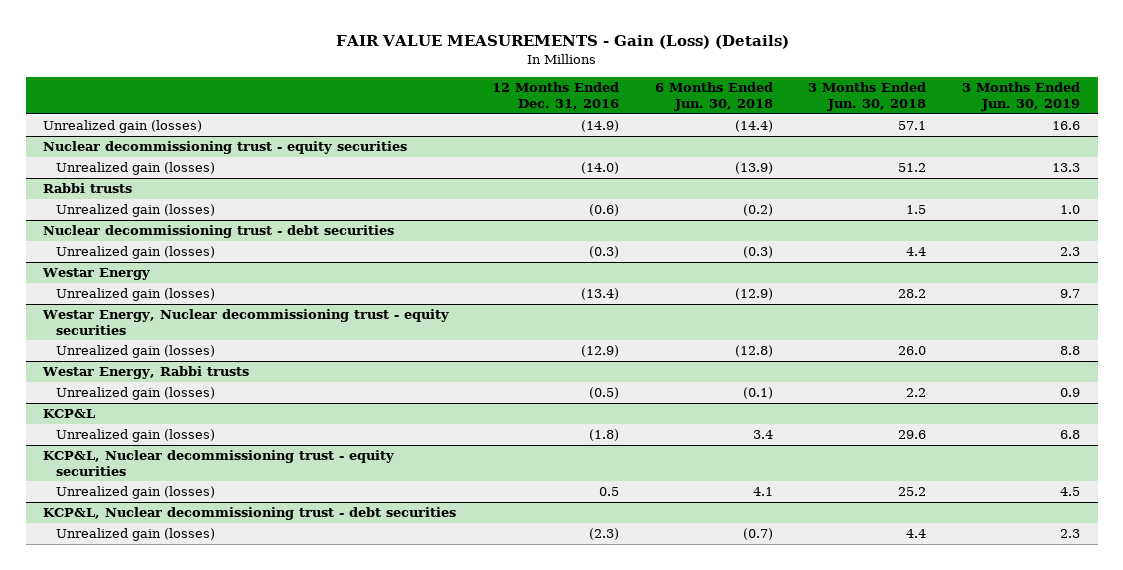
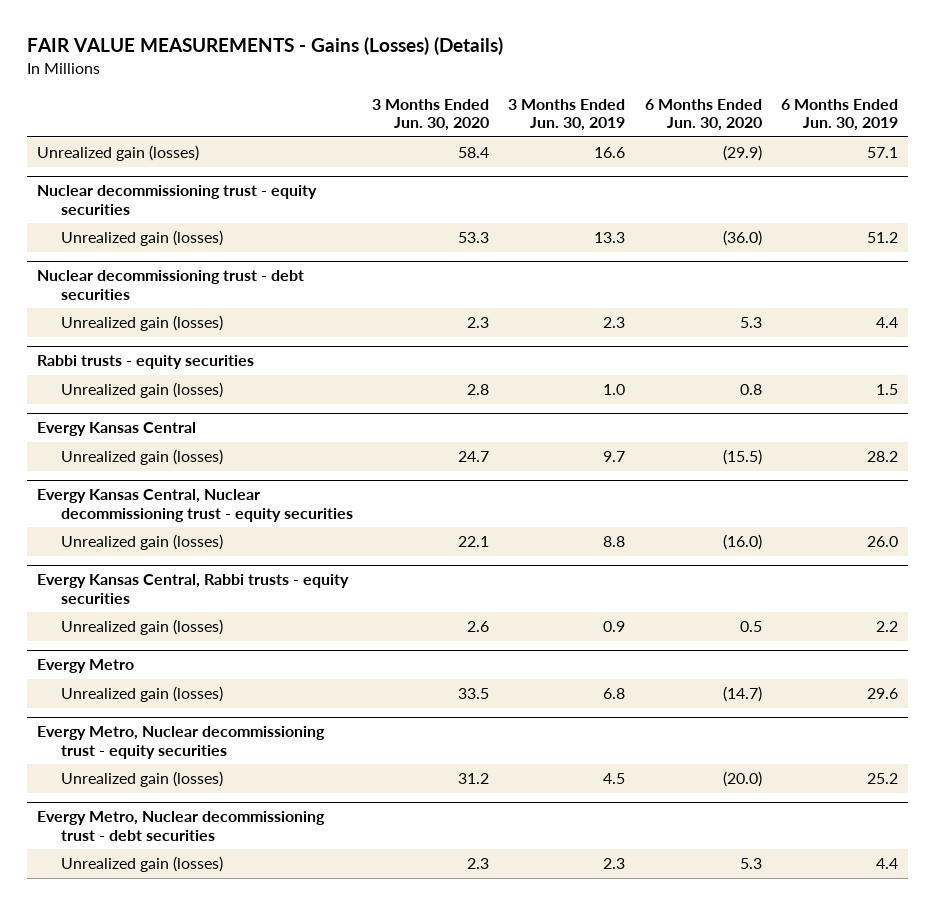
- FAIR VALUE MEASUREMENTS - Gain (Loss) (Details)
+ FAIR VALUE MEASUREMENTS - Gains (Losses) (Details)
- | 12 Months Ended Dec. 31, 2016 | 6 Months Ended Jun. 30, 2018 | 3 Months Ended Jun. 30, 2018 | 3 Months Ended Jun. 30, 2019
+ | 3 Months Ended Jun. 30, 2020 | 3 Months Ended Jun. 30, 2019 | 6 Months Ended Jun. 30, 2020 | 6 Months Ended Jun. 30, 2019
- Rabbi trusts
- Unrealized gain (losses) | (0.6) | (0.2) | 1.5 | 1.0
- Westar Energy
+ Rabbi trusts - equity securities
+ Unrealized gain (losses) | 2.8 | 1.0 | 0.8 | 1.5
+ Evergy Kansas Central
- Westar Energy, Nuclear decommissioning trust - equity securities
+ Evergy Kansas Central, Nuclear decommissioning trust - equity securities
- Westar Energy, Rabbi trusts
+ Evergy Kansas Central, Rabbi trusts - equity securities
- KCP&L
+ Evergy Metro
- KCP&L, Nuclear decommissioning trust - equity securities
+ Evergy Metro, Nuclear decommissioning trust - equity securities
- KCP&L, Nuclear decommissioning trust - debt securities
+ Evergy Metro, Nuclear decommissioning trust - debt securities

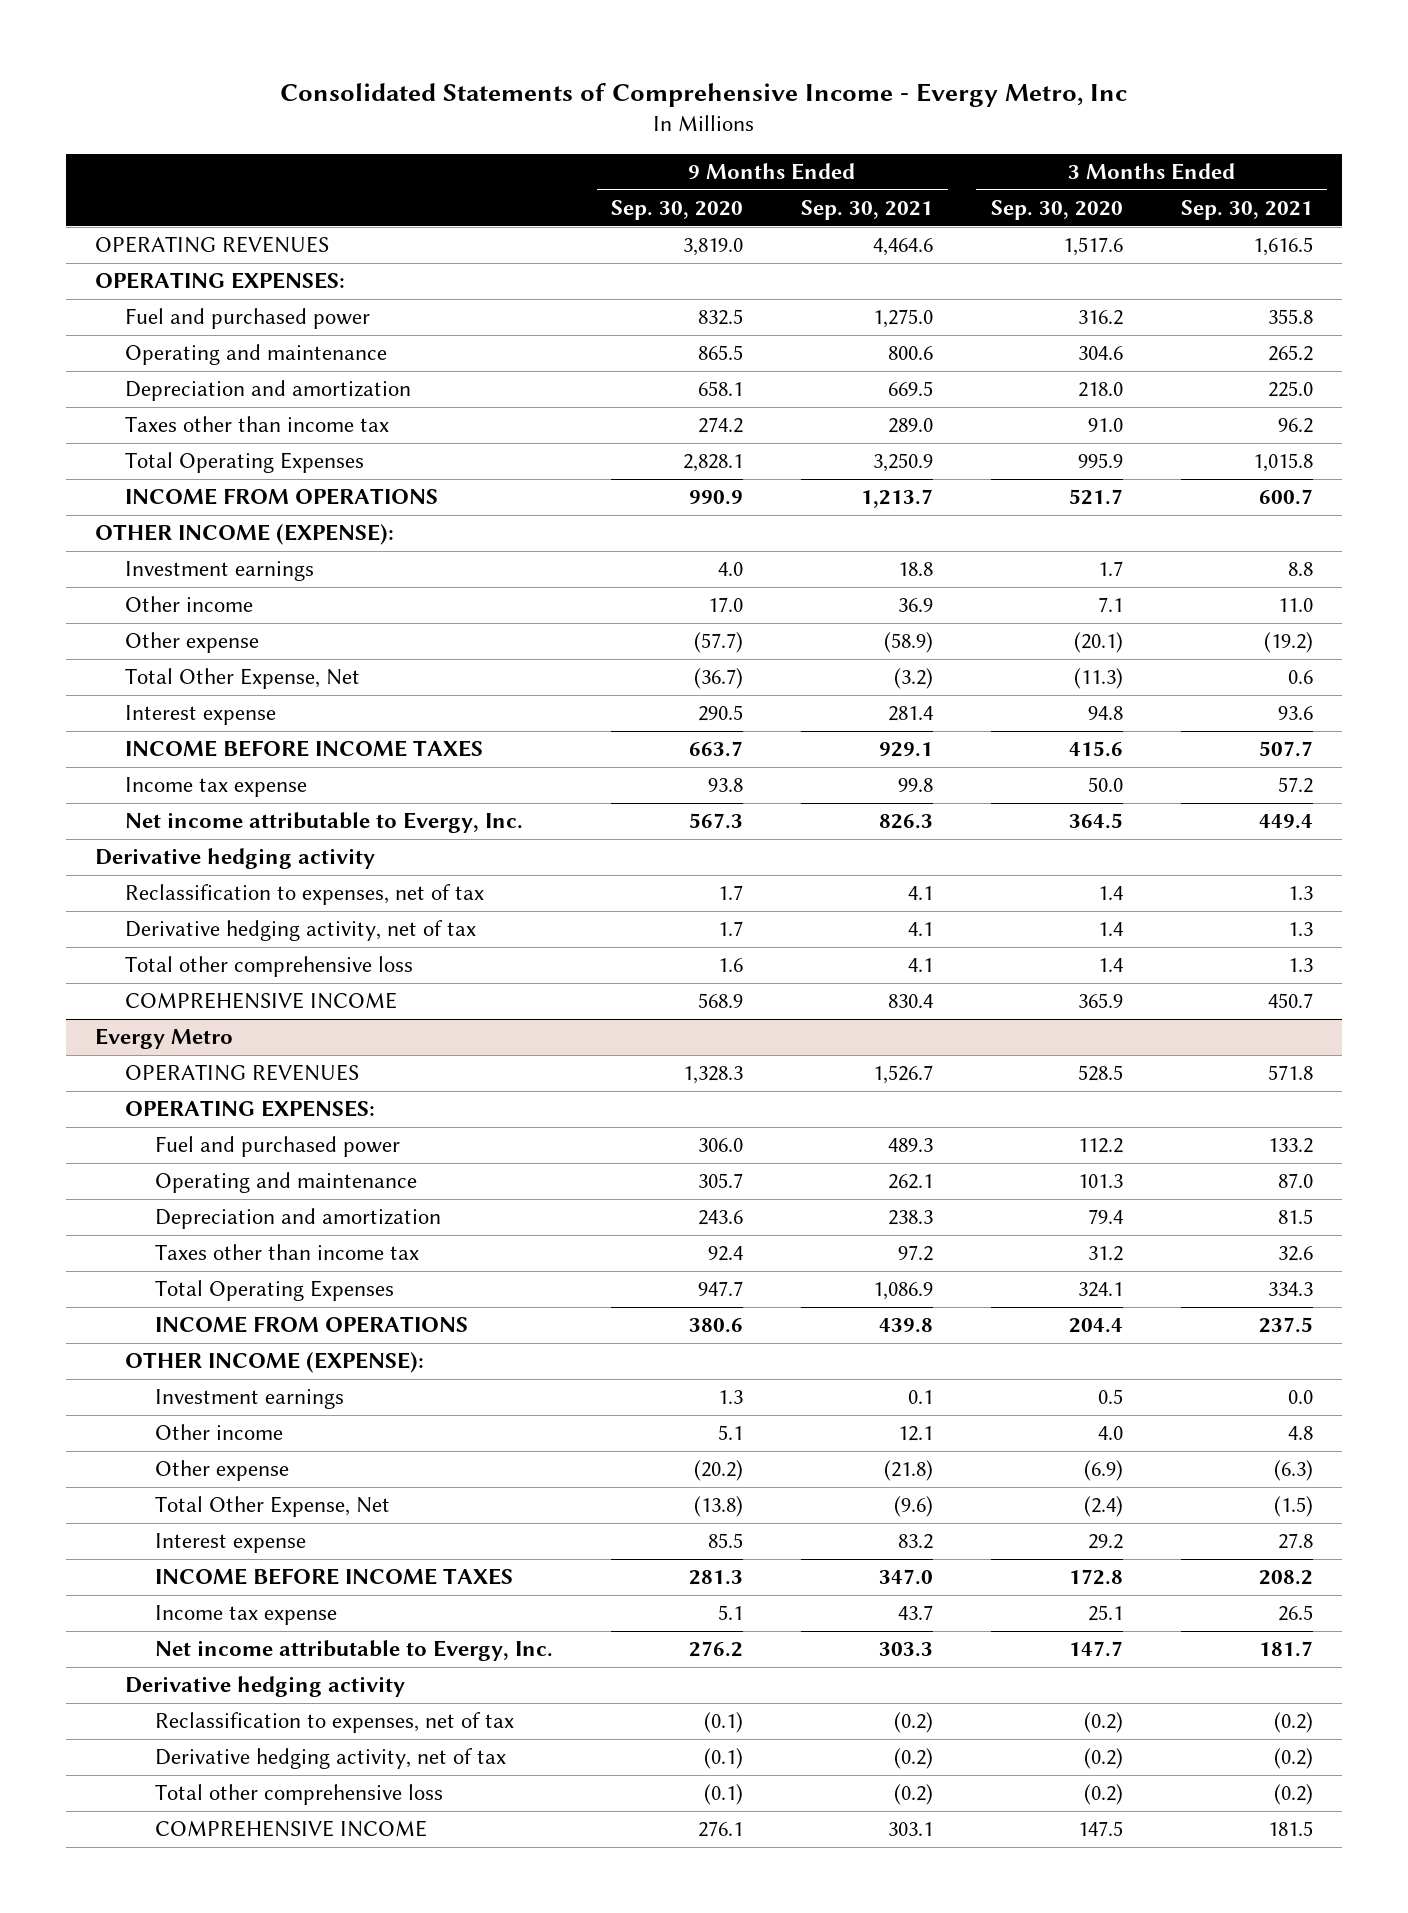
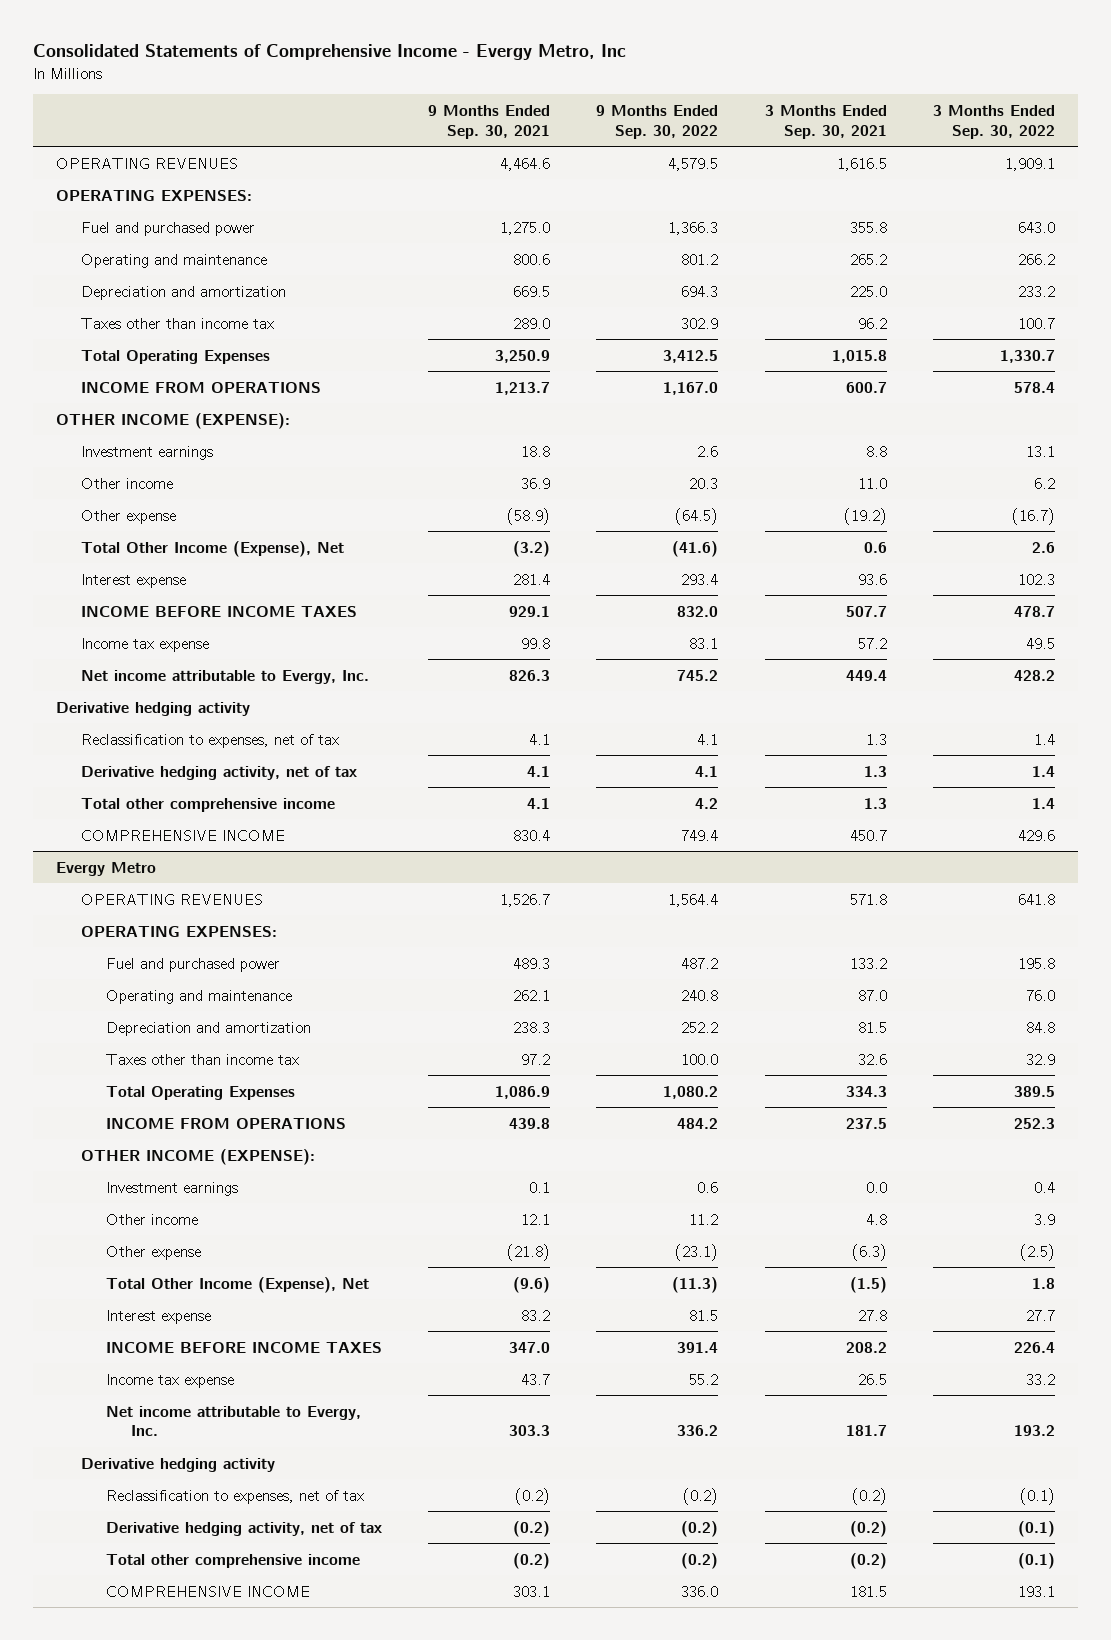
- | 9 Months Ended Sep. 30, 2020 | 9 Months Ended Sep. 30, 2021 | 3 Months Ended Sep. 30, 2020 | 3 Months Ended Sep. 30, 2021
+ | 9 Months Ended Sep. 30, 2021 | 9 Months Ended Sep. 30, 2022 | 3 Months Ended Sep. 30, 2021 | 3 Months Ended Sep. 30, 2022
- Total Other Expense, Net | (36.7) | (3.2) | (11.3) | 0.6
+ Total Other Income (Expense), Net | (3.2) | (41.6) | 0.6 | 2.6
- Total other comprehensive loss | 1.6 | 4.1 | 1.4 | 1.3
+ Total other comprehensive income | 4.1 | 4.2 | 1.3 | 1.4
@ Evergy Metro
- Total Other Expense, Net | (13.8) | (9.6) | (2.4) | (1.5)
+ Total Other Income (Expense), Net | (9.6) | (11.3) | (1.5) | 1.8
- Total other comprehensive loss | (0.1) | (0.2) | (0.2) | (0.2)
+ Total other comprehensive income | (0.2) | (0.2) | (0.2) | (0.1)

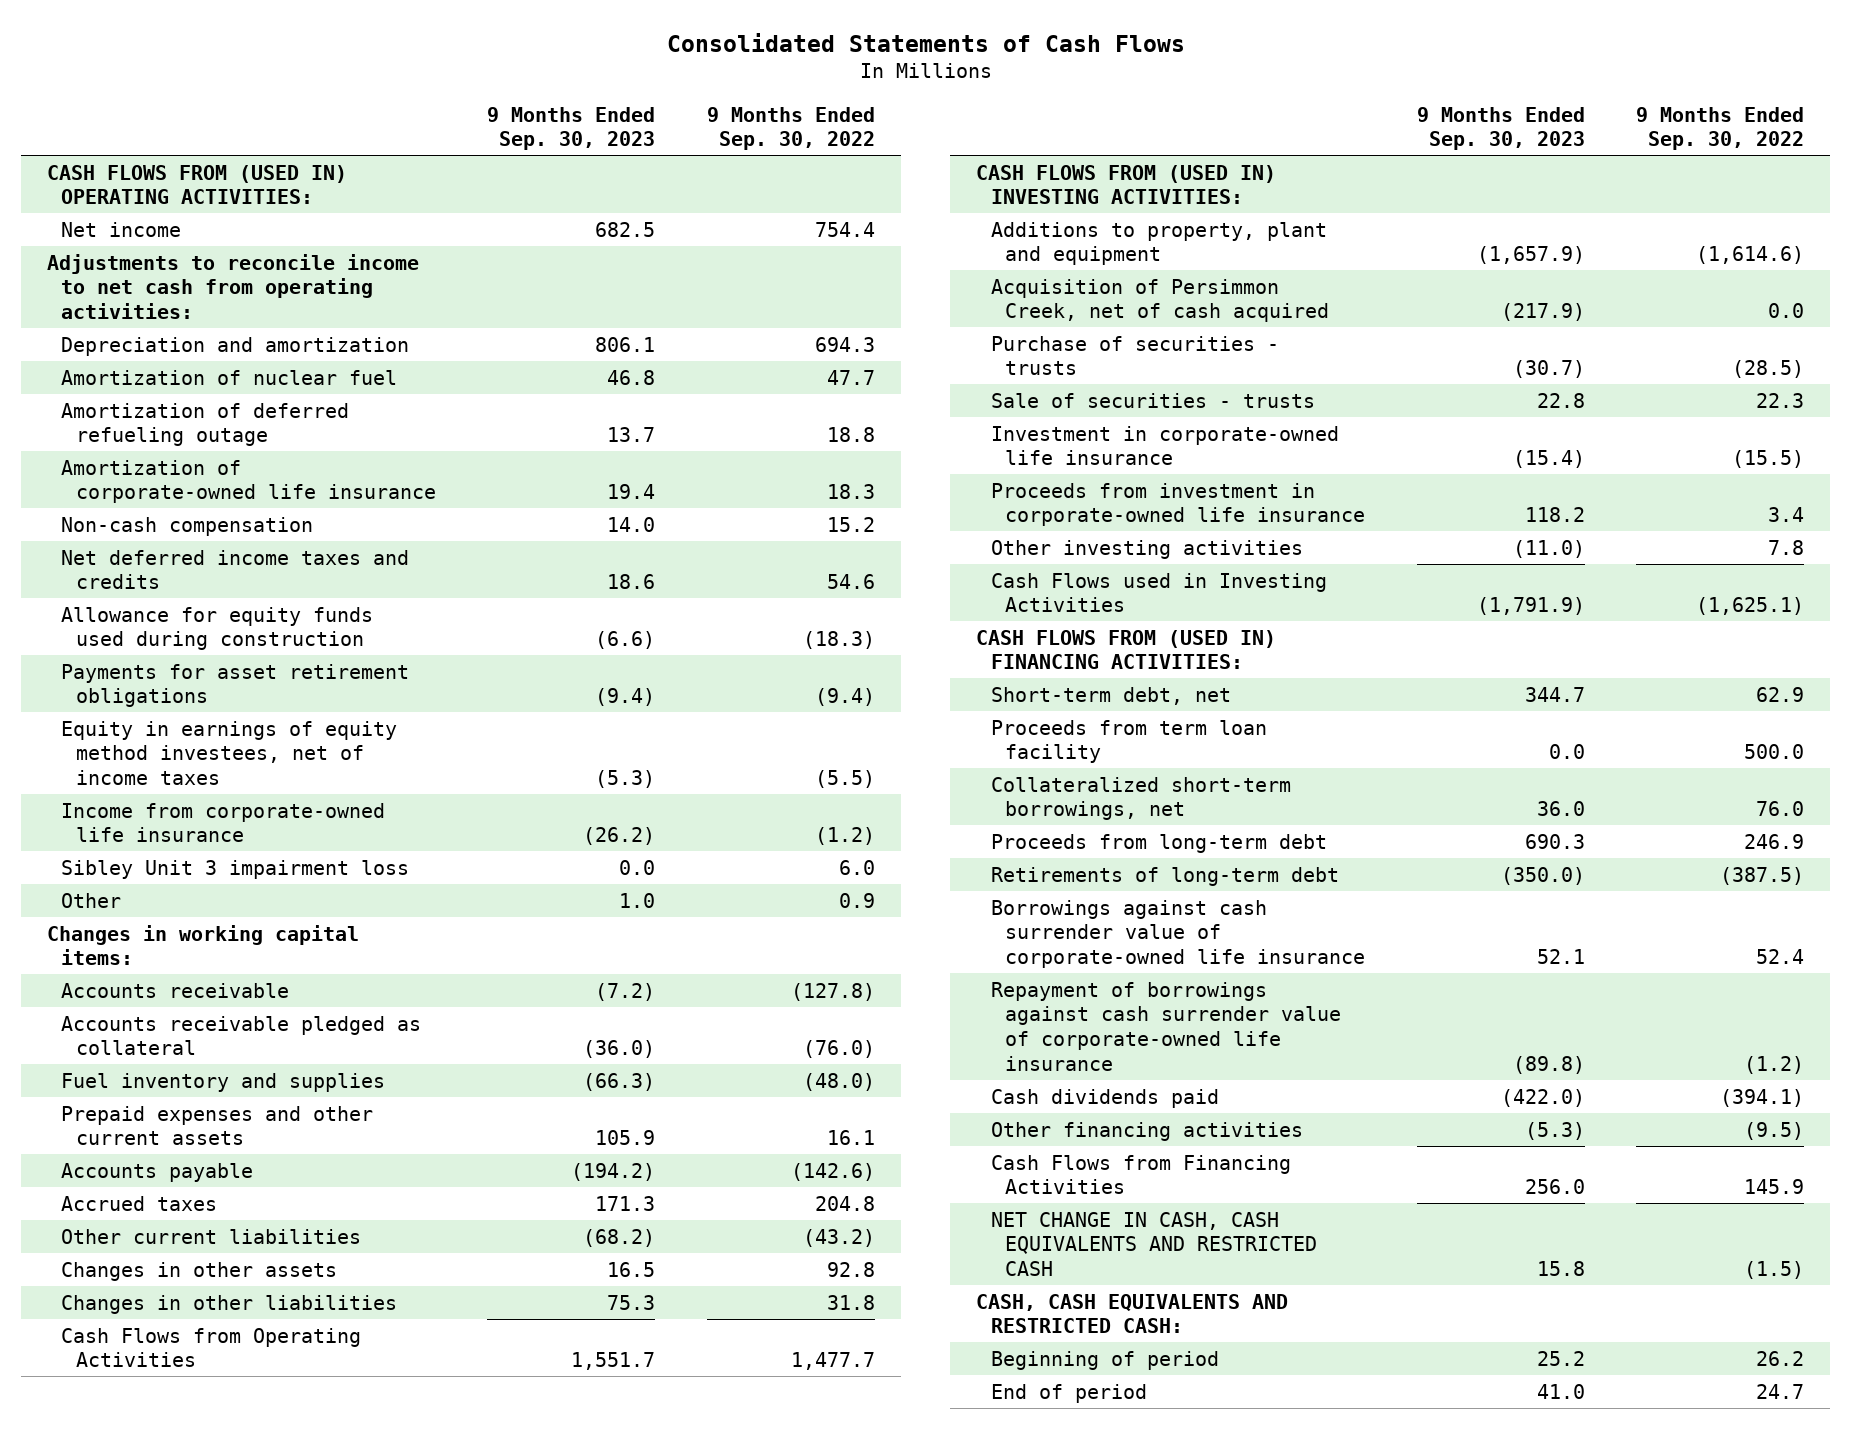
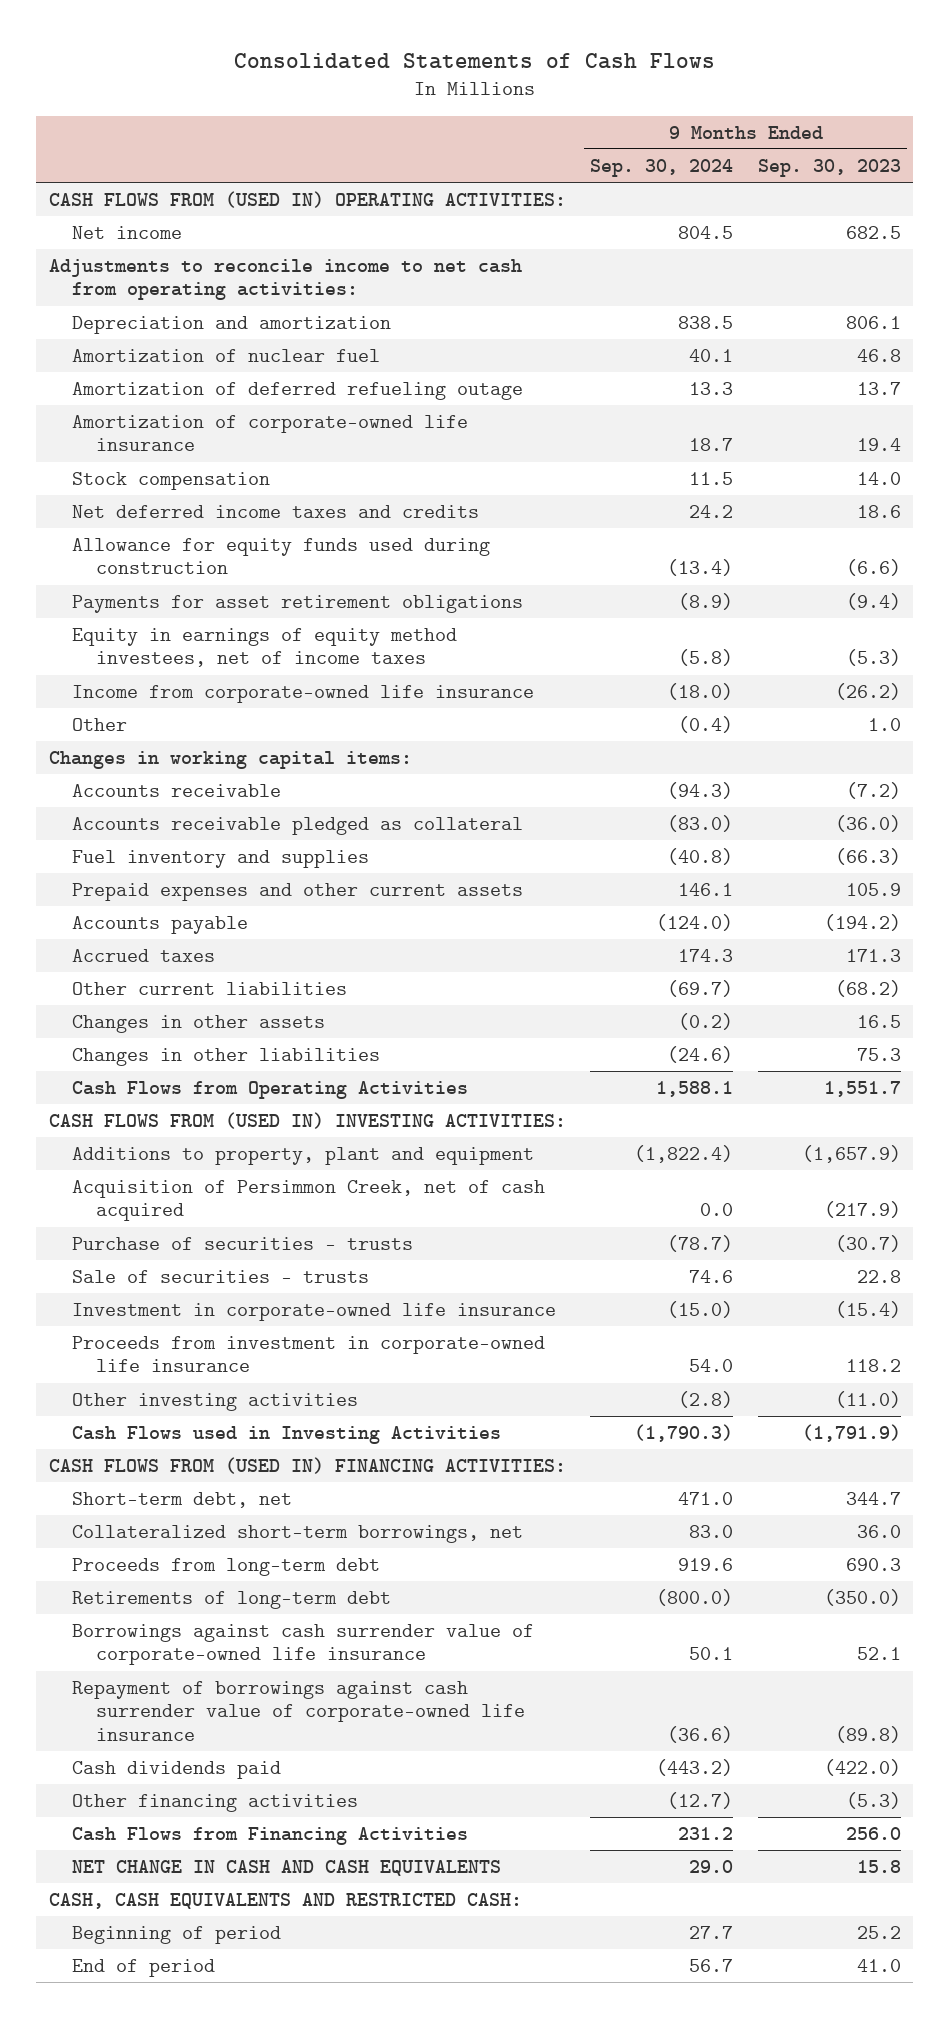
- | 9 Months Ended Sep. 30, 2023 | 9 Months Ended Sep. 30, 2022
+ | 9 Months Ended Sep. 30, 2024 | 9 Months Ended Sep. 30, 2023
- Non-cash compensation | 14.0 | 15.2
+ Stock compensation | 11.5 | 14.0
- Sibley Unit 3 impairment loss | 0.0 | 6.0
- Proceeds from term loan facility | 0.0 | 500.0
- NET CHANGE IN CASH, CASH EQUIVALENTS AND RESTRICTED CASH | 15.8 | (1.5)
+ NET CHANGE IN CASH AND CASH EQUIVALENTS | 29.0 | 15.8

